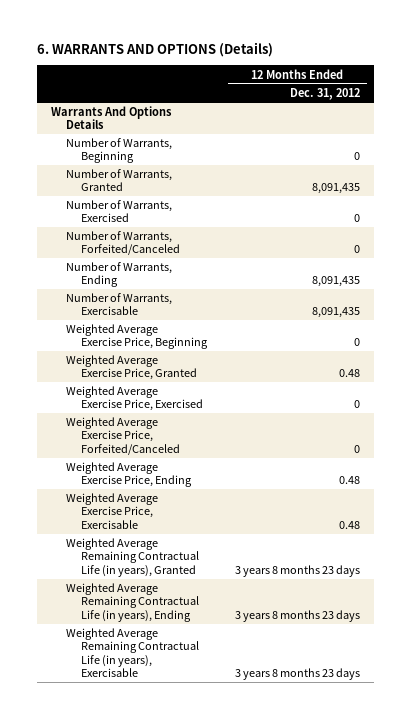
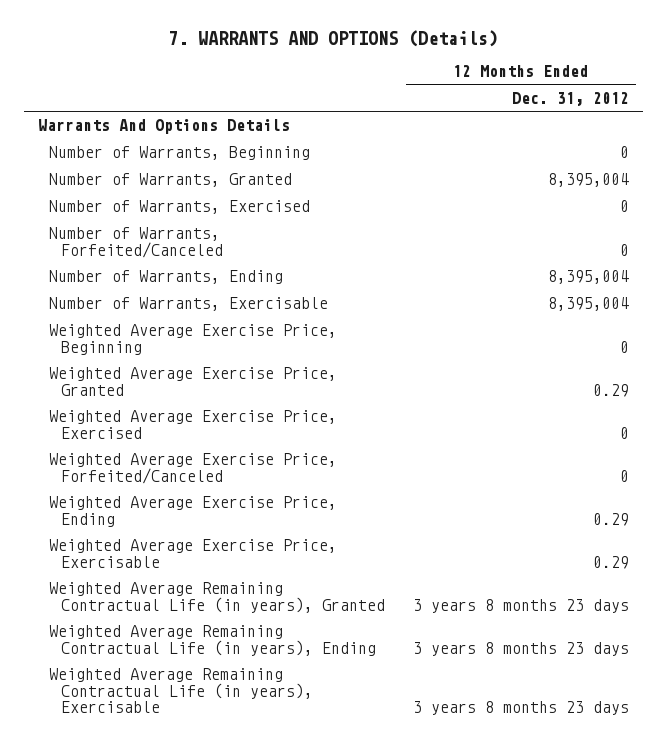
- 6. WARRANTS AND OPTIONS (Details)
+ 7. WARRANTS AND OPTIONS (Details)
- Number of Warrants, Granted | 8,091,435
+ Number of Warrants, Granted | 8,395,004
- Number of Warrants, Ending | 8,091,435
- Number of Warrants, Exercisable | 8,091,435
+ Number of Warrants, Ending | 8,395,004
+ Number of Warrants, Exercisable | 8,395,004
- Weighted Average Exercise Price, Granted | 0.48
+ Weighted Average Exercise Price, Granted | 0.29
- Weighted Average Exercise Price, Ending | 0.48
- Weighted Average Exercise Price, Exercisable | 0.48
+ Weighted Average Exercise Price, Ending | 0.29
+ Weighted Average Exercise Price, Exercisable | 0.29

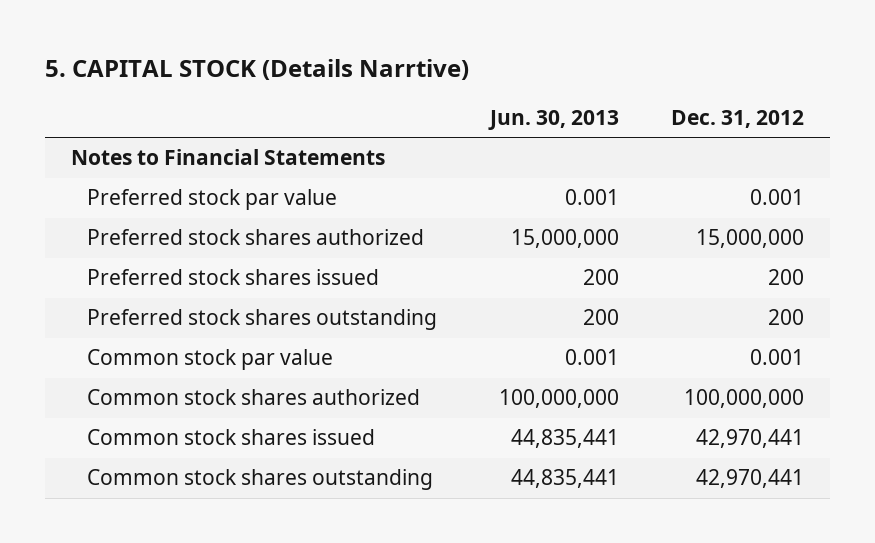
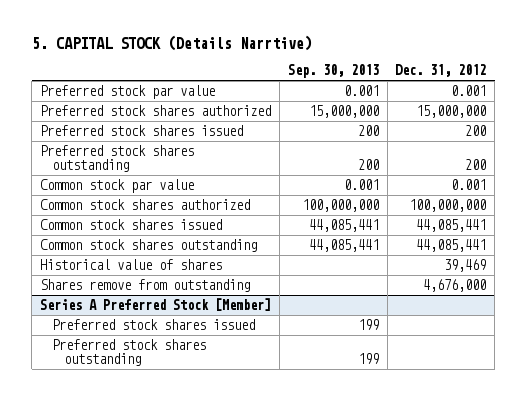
- | Jun. 30, 2013 | Dec. 31, 2012
+ | Sep. 30, 2013 | Dec. 31, 2012
- Notes to Financial Statements
- Common stock shares issued | 44,835,441 | 42,970,441
- Common stock shares outstanding | 44,835,441 | 42,970,441
+ Common stock shares issued | 44,085,441 | 44,085,441
+ Common stock shares outstanding | 44,085,441 | 44,085,441
+ Historical value of shares | | 39,469
+ Shares remove from outstanding | | 4,676,000
+ Series A Preferred Stock [Member]
+ Preferred stock shares issued | 199 |
+ Preferred stock shares outstanding | 199 |

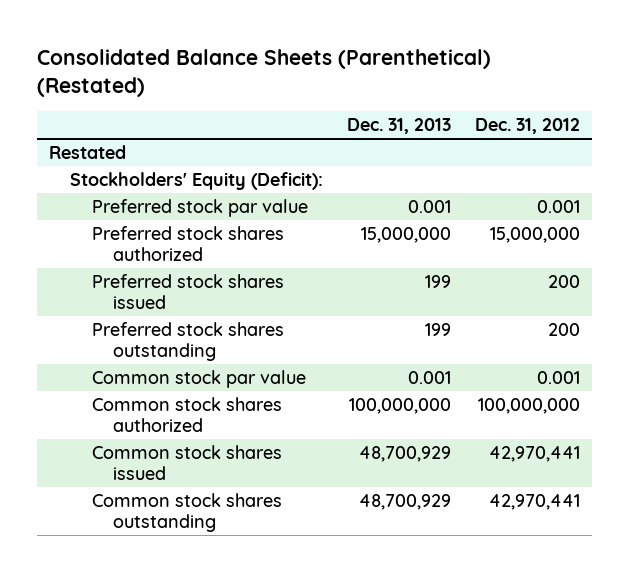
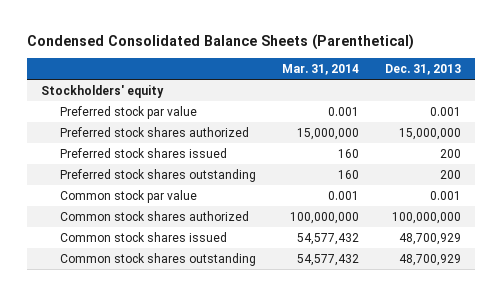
- Consolidated Balance Sheets (Parenthetical) (Restated)
+ Condensed Consolidated Balance Sheets (Parenthetical)
- | Dec. 31, 2013 | Dec. 31, 2012
+ | Mar. 31, 2014 | Dec. 31, 2013
- Restated
- Stockholders' Equity (Deficit):
+ Stockholders' equity
- Preferred stock shares issued | 199 | 200
- Preferred stock shares outstanding | 199 | 200
+ Preferred stock shares issued | 160 | 200
+ Preferred stock shares outstanding | 160 | 200

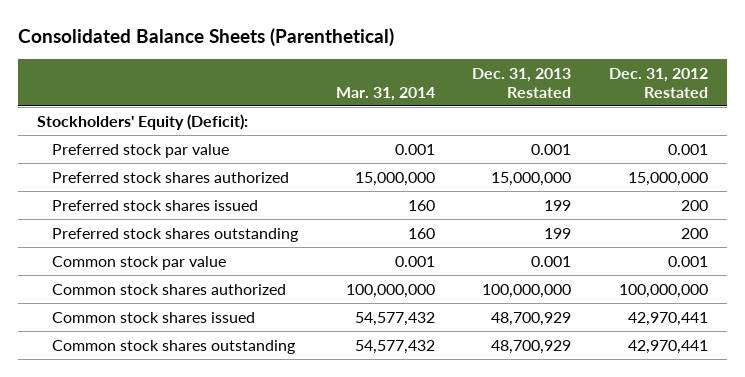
- Condensed Consolidated Balance Sheets (Parenthetical)
+ Consolidated Balance Sheets (Parenthetical)
- | Mar. 31, 2014 | Dec. 31, 2013
+ | Mar. 31, 2014 | Dec. 31, 2013 Restated | Dec. 31, 2012 Restated
- Stockholders' equity
+ Stockholders' Equity (Deficit):

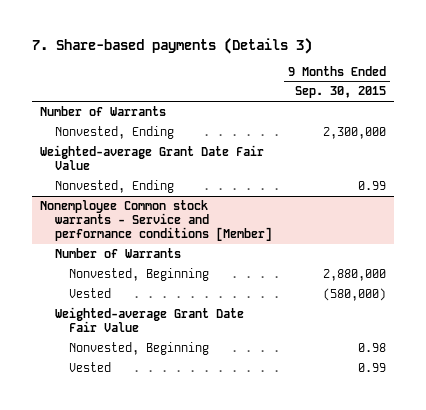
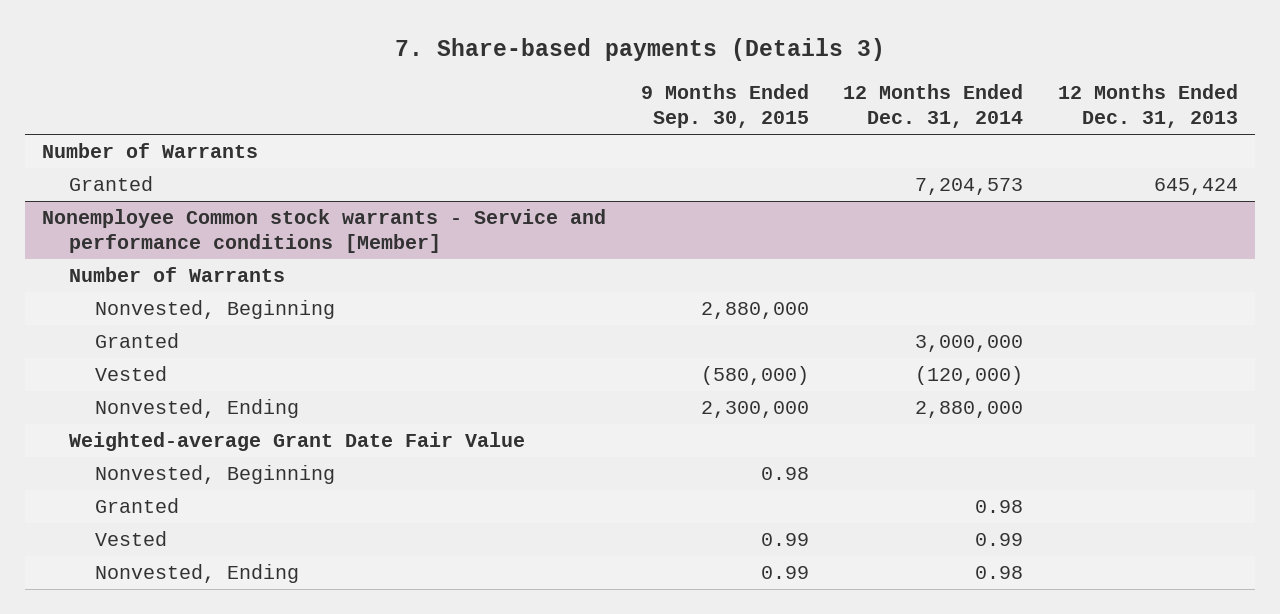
- | 9 Months Ended Sep. 30, 2015
+ | 9 Months Ended Sep. 30, 2015 | 12 Months Ended Dec. 31, 2014 | 12 Months Ended Dec. 31, 2013
- Nonvested, Ending | 2,300,000
- Weighted-average Grant Date Fair Value
- Nonvested, Ending | 0.99
+ Granted | | 7,204,573 | 645,424
@ Nonemployee Common stock warrants - Service and performance conditions [Member]
+ Granted | | 3,000,000 |
+ Nonvested, Ending | 2,300,000 | 2,880,000 |
+ Granted | | 0.98 |
+ Nonvested, Ending | 0.99 | 0.98 |

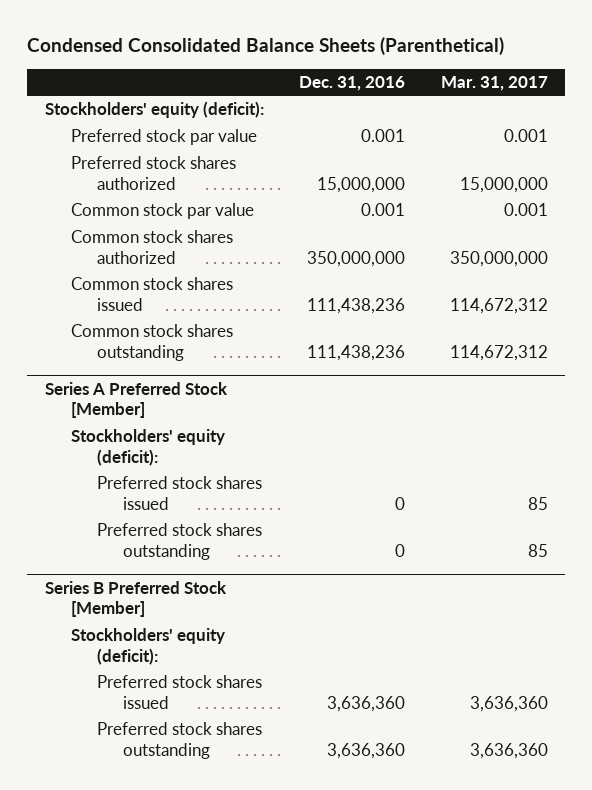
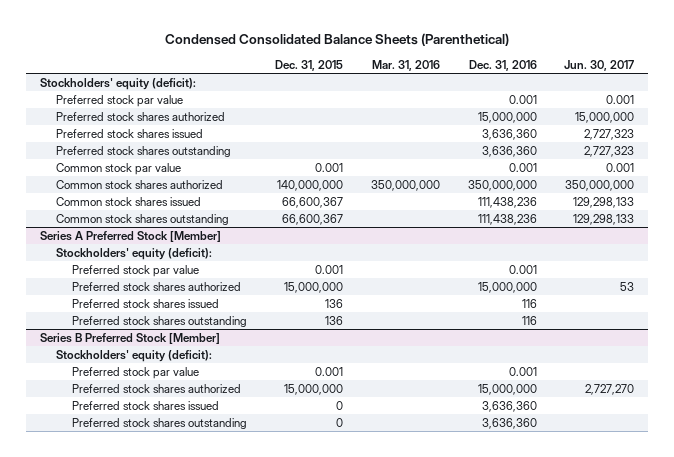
- | Dec. 31, 2016 | Mar. 31, 2017
+ | Dec. 31, 2015 | Mar. 31, 2016 | Dec. 31, 2016 | Jun. 30, 2017
+ Preferred stock shares issued | | | 3,636,360 | 2,727,323
+ Preferred stock shares outstanding | | | 3,636,360 | 2,727,323
@ Series A Preferred Stock [Member]
- Preferred stock shares issued | 0 | 85
- Preferred stock shares outstanding | 0 | 85
+ Preferred stock par value | 0.001 | | 0.001 |
+ Preferred stock shares authorized | 15,000,000 | | 15,000,000 | 53
+ Preferred stock shares issued | 136 | | 116 |
+ Preferred stock shares outstanding | 136 | | 116 |
@ Series B Preferred Stock [Member]
+ Preferred stock par value | 0.001 | | 0.001 |
+ Preferred stock shares authorized | 15,000,000 | | 15,000,000 | 2,727,270

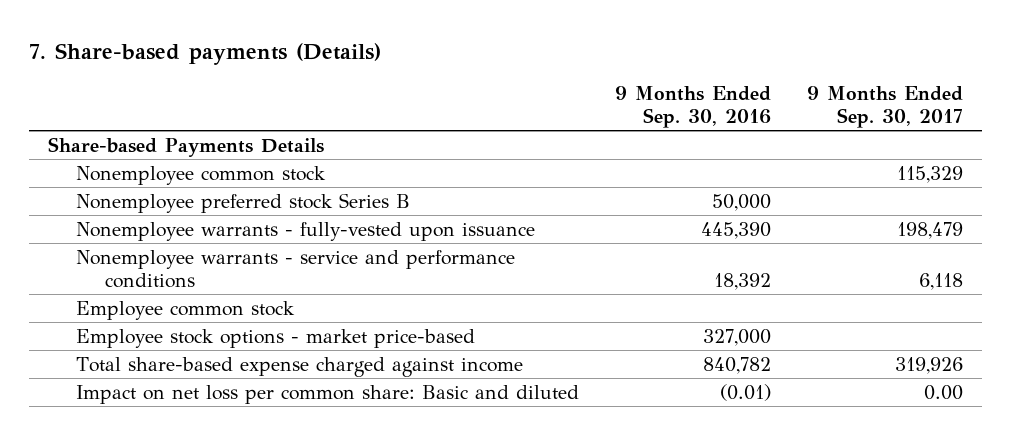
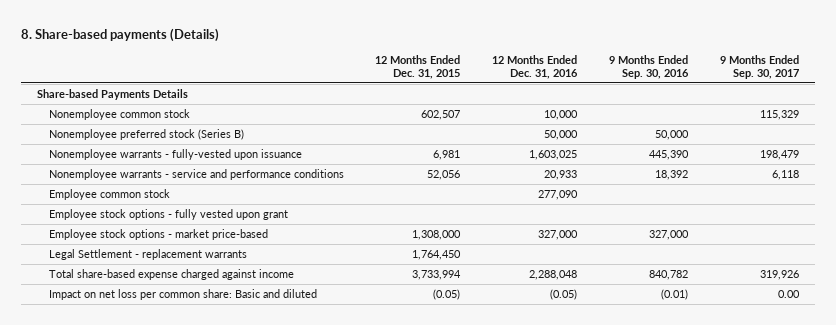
- 7. Share-based payments (Details)
+ 8. Share-based payments (Details)
- | 9 Months Ended Sep. 30, 2016 | 9 Months Ended Sep. 30, 2017
+ | 12 Months Ended Dec. 31, 2015 | 12 Months Ended Dec. 31, 2016 | 9 Months Ended Sep. 30, 2016 | 9 Months Ended Sep. 30, 2017
- Nonemployee preferred stock Series B | 50,000 |
+ Nonemployee preferred stock (Series B) | | 50,000 | 50,000 |
+ Employee stock options - fully vested upon grant
+ Legal Settlement - replacement warrants | 1,764,450 | | |

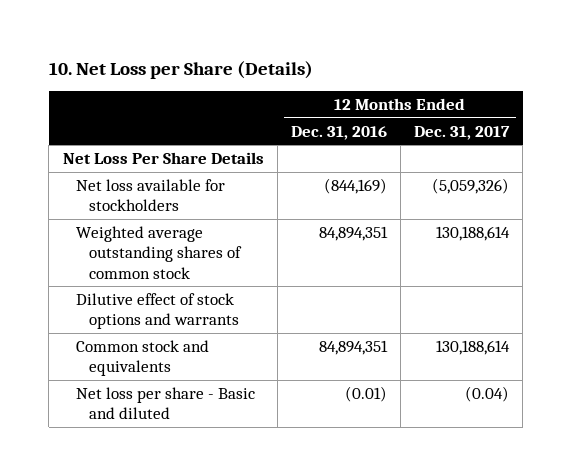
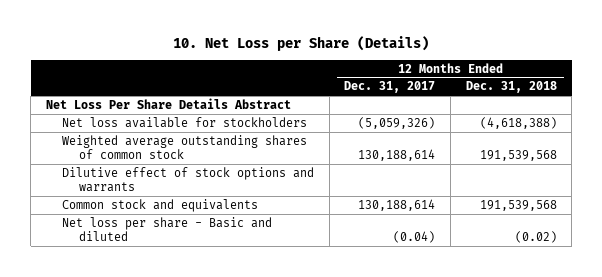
- | 12 Months Ended Dec. 31, 2016 | 12 Months Ended Dec. 31, 2017
+ | 12 Months Ended Dec. 31, 2017 | 12 Months Ended Dec. 31, 2018
- Net Loss Per Share Details
+ Net Loss Per Share Details Abstract

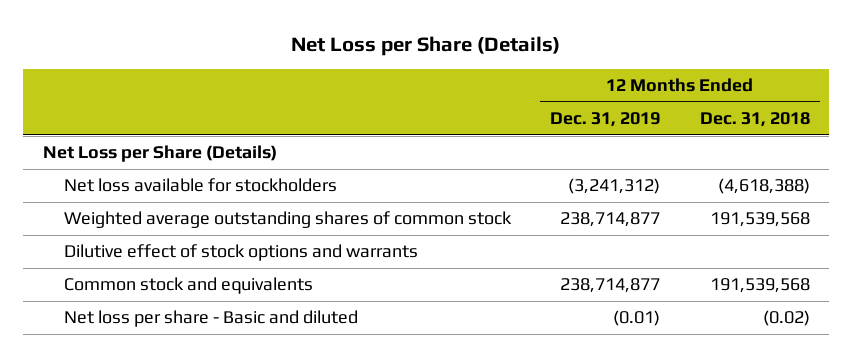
- 10. Net Loss per Share (Details)
+ Net Loss per Share (Details)
- | 12 Months Ended Dec. 31, 2017 | 12 Months Ended Dec. 31, 2018
+ | 12 Months Ended Dec. 31, 2019 | 12 Months Ended Dec. 31, 2018
- Net Loss Per Share Details Abstract
+ Net Loss per Share (Details)

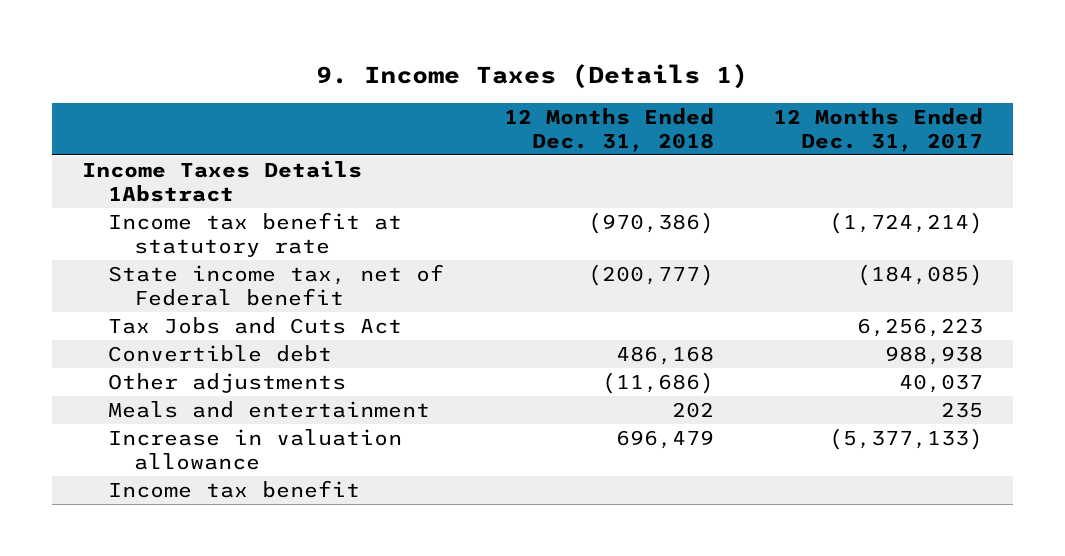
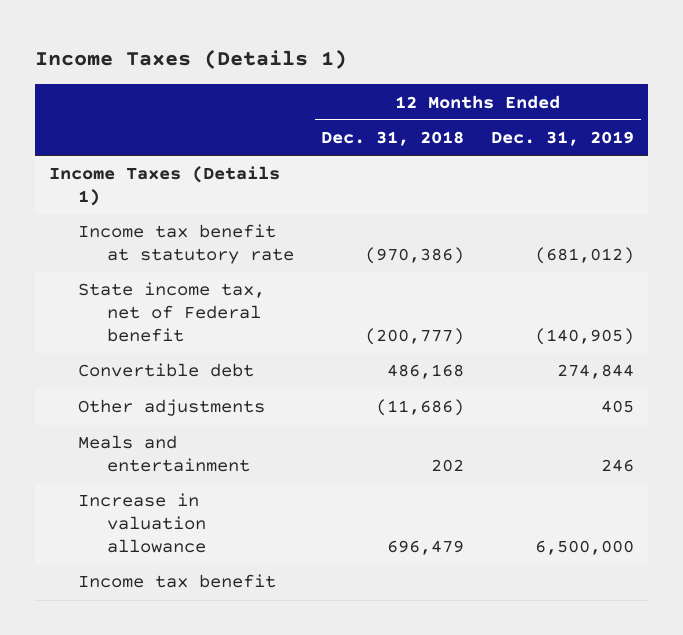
- 9. Income Taxes (Details 1)
+ Income Taxes (Details 1)
- | 12 Months Ended Dec. 31, 2018 | 12 Months Ended Dec. 31, 2017
+ | 12 Months Ended Dec. 31, 2018 | 12 Months Ended Dec. 31, 2019
- Income Taxes Details 1Abstract
+ Income Taxes (Details 1)
- Tax Jobs and Cuts Act | | 6,256,223

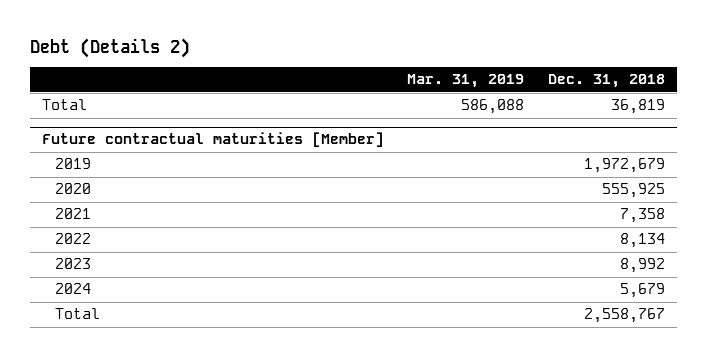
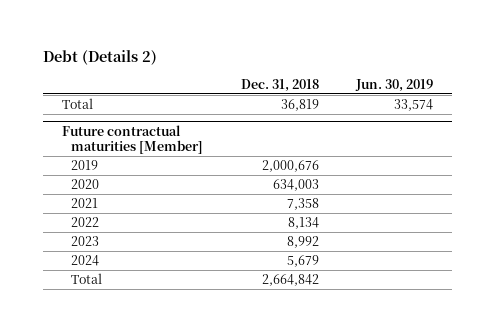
- | Mar. 31, 2019 | Dec. 31, 2018
+ | Dec. 31, 2018 | Jun. 30, 2019
@ Future contractual maturities [Member]
- 2019 | | 1,972,679
- 2020 | | 555,925
+ 2019 | 2,000,676 |
+ 2020 | 634,003 |
- Total | | 2,558,767
+ Total | 2,664,842 |

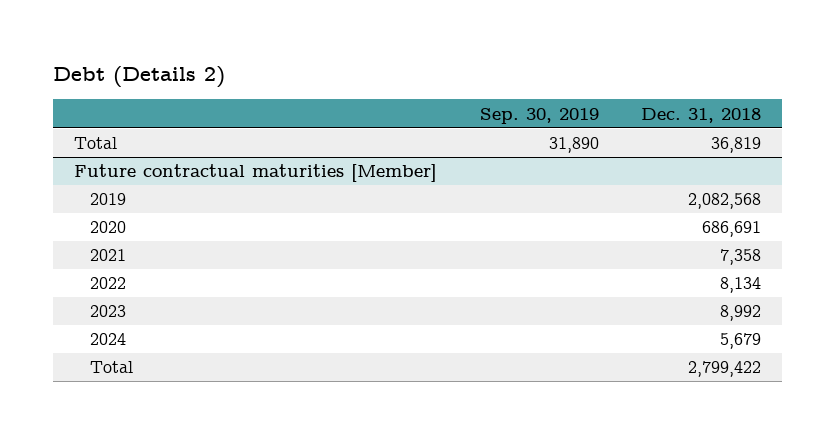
- | Dec. 31, 2018 | Jun. 30, 2019
+ | Sep. 30, 2019 | Dec. 31, 2018
@ Future contractual maturities [Member]
- 2019 | 2,000,676 |
- 2020 | 634,003 |
+ 2019 | | 2,082,568
+ 2020 | | 686,691
- Total | 2,664,842 |
+ Total | | 2,799,422

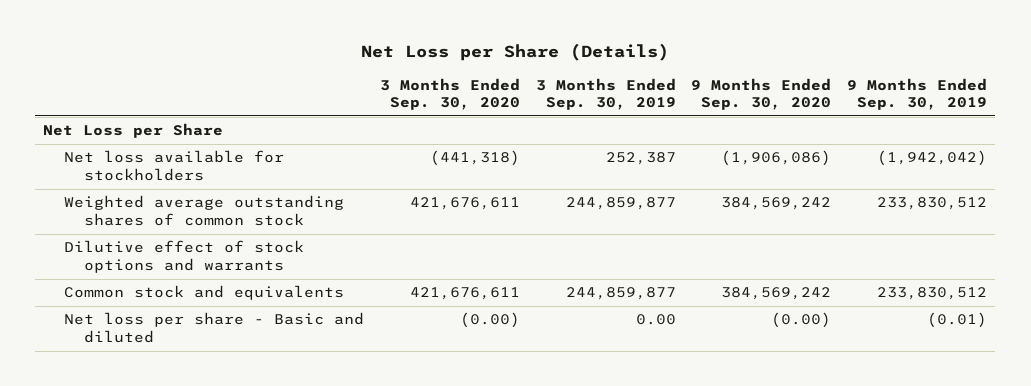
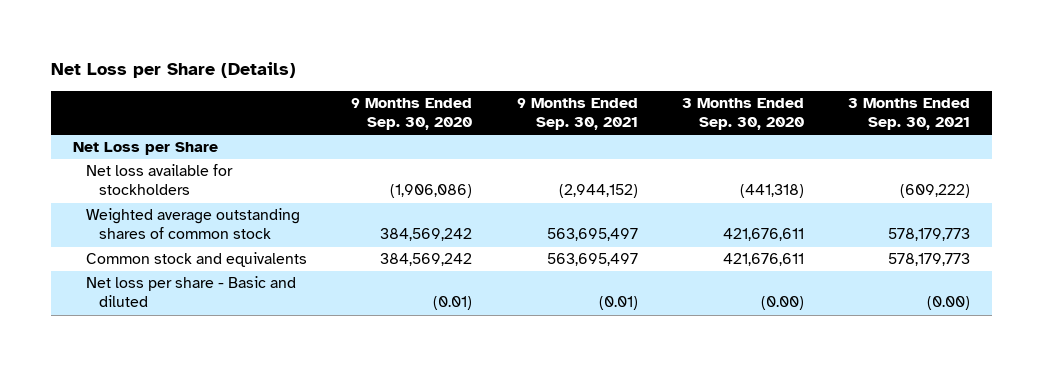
- | 3 Months Ended Sep. 30, 2020 | 3 Months Ended Sep. 30, 2019 | 9 Months Ended Sep. 30, 2020 | 9 Months Ended Sep. 30, 2019
+ | 9 Months Ended Sep. 30, 2020 | 9 Months Ended Sep. 30, 2021 | 3 Months Ended Sep. 30, 2020 | 3 Months Ended Sep. 30, 2021
- Dilutive effect of stock options and warrants
- Net loss per share - Basic and diluted | (0.00) | 0.00 | (0.00) | (0.01)
+ Net loss per share - Basic and diluted | (0.01) | (0.01) | (0.00) | (0.00)

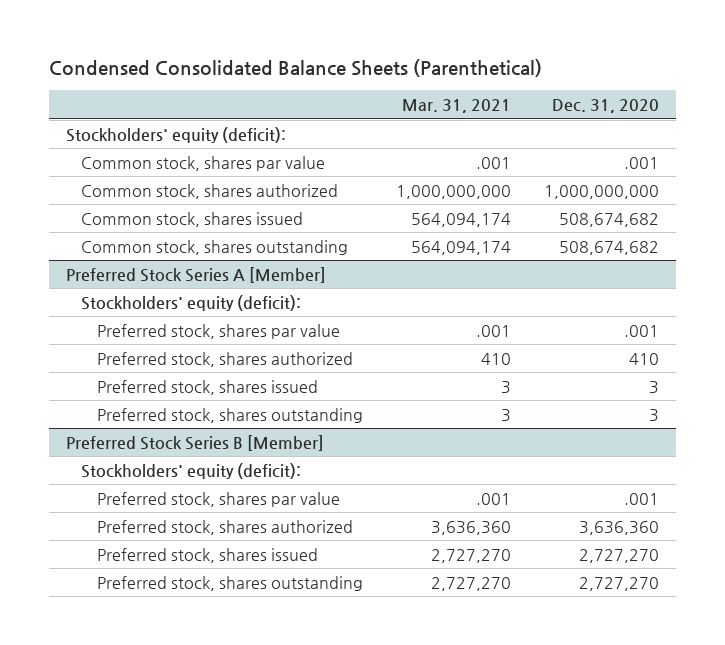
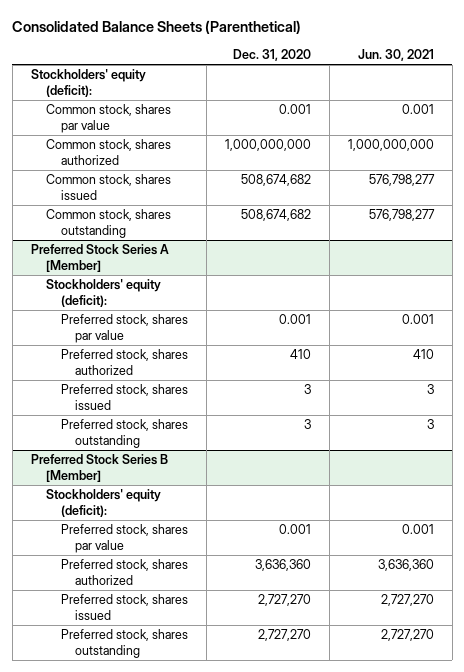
- Condensed Consolidated Balance Sheets (Parenthetical)
+ Consolidated Balance Sheets (Parenthetical)
- | Mar. 31, 2021 | Dec. 31, 2020
+ | Dec. 31, 2020 | Jun. 30, 2021
- Common stock, shares par value | .001 | .001
+ Common stock, shares par value | 0.001 | 0.001
@ Preferred Stock Series A [Member]
- Preferred stock, shares par value | .001 | .001
+ Preferred stock, shares par value | 0.001 | 0.001
@ Preferred Stock Series B [Member]
- Preferred stock, shares par value | .001 | .001
+ Preferred stock, shares par value | 0.001 | 0.001

